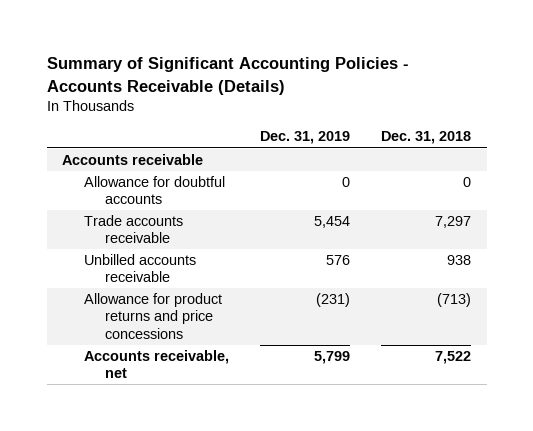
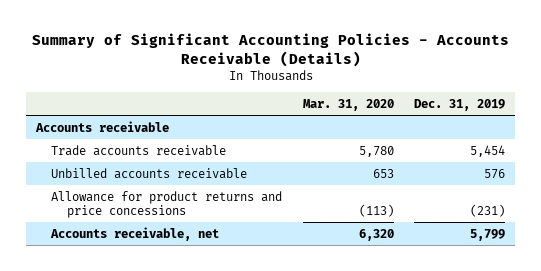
- | Dec. 31, 2019 | Dec. 31, 2018
+ | Mar. 31, 2020 | Dec. 31, 2019
- Allowance for doubtful accounts | 0 | 0

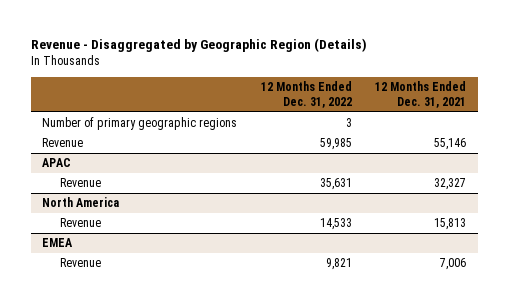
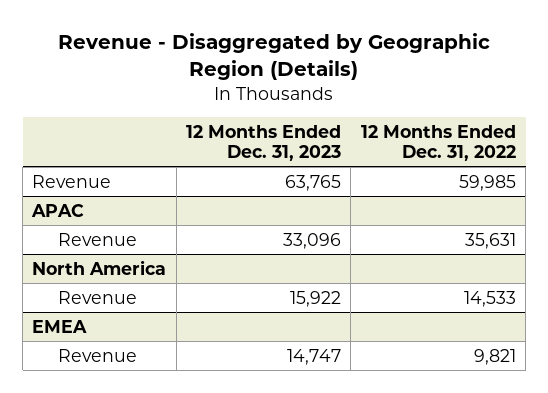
- | 12 Months Ended Dec. 31, 2022 | 12 Months Ended Dec. 31, 2021
+ | 12 Months Ended Dec. 31, 2023 | 12 Months Ended Dec. 31, 2022
- Number of primary geographic regions | 3 |

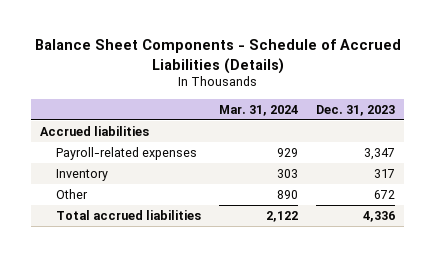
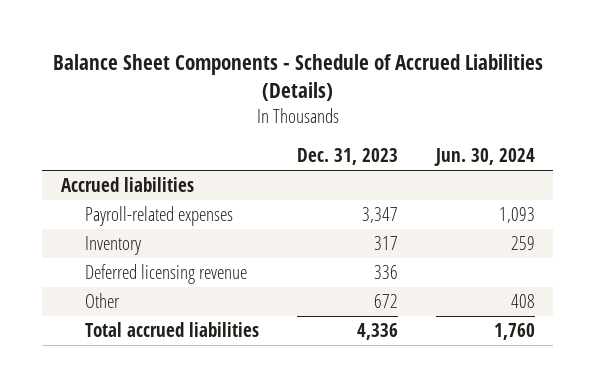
- | Mar. 31, 2024 | Dec. 31, 2023
+ | Dec. 31, 2023 | Jun. 30, 2024
+ Deferred licensing revenue | 336 |

